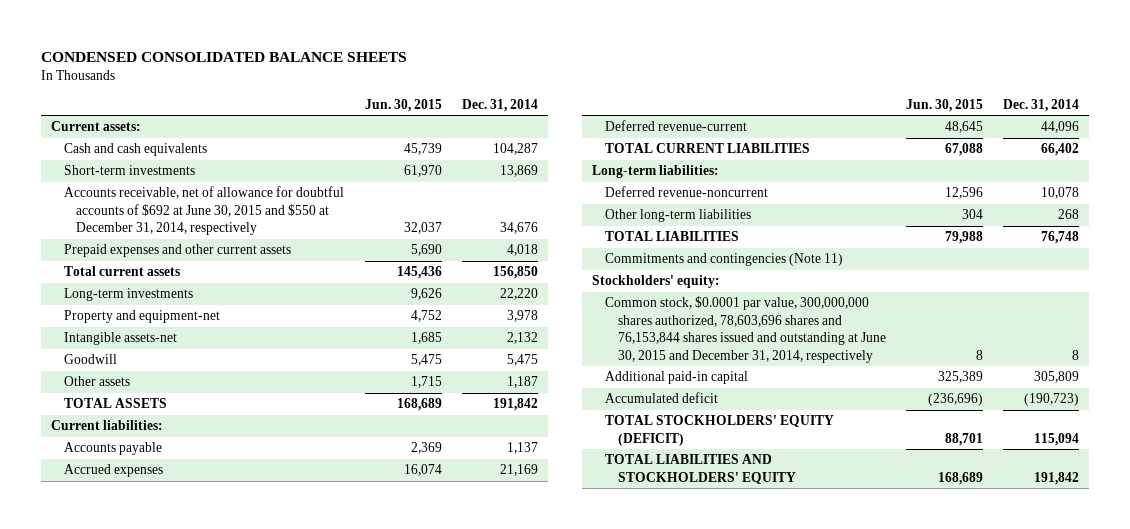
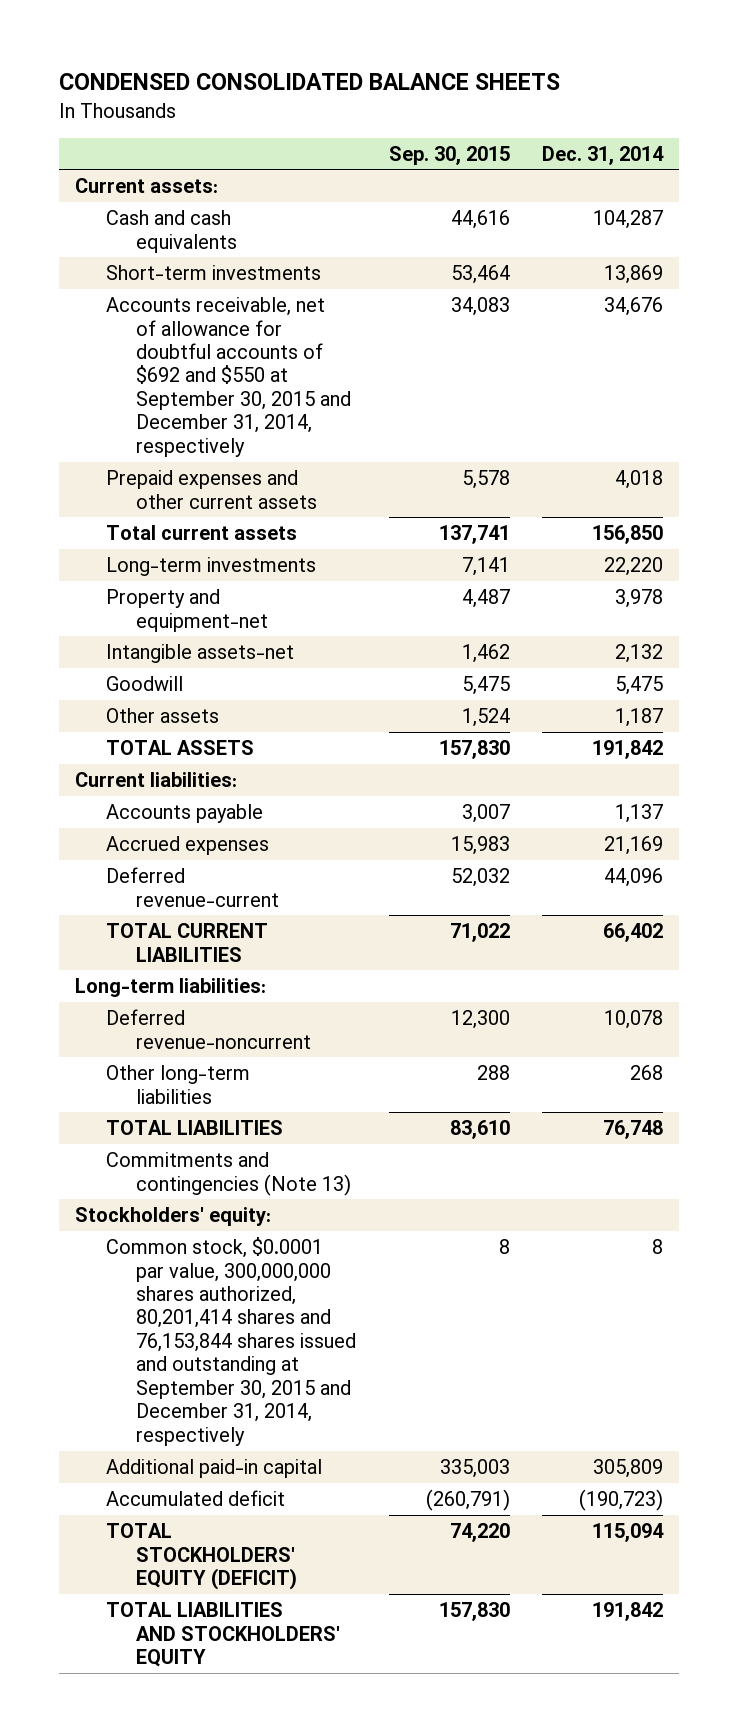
- | Jun. 30, 2015 | Dec. 31, 2014
+ | Sep. 30, 2015 | Dec. 31, 2014
- Accounts receivable, net of allowance for doubtful accounts of $692 at June 30, 2015 and $550 at December 31, 2014, respectively | 32,037 | 34,676
+ Accounts receivable, net of allowance for doubtful accounts of $692 and $550 at September 30, 2015 and December 31, 2014, respectively | 34,083 | 34,676
- Commitments and contingencies (Note 11)
+ Commitments and contingencies (Note 13)
- Common stock, $0.0001 par value, 300,000,000 shares authorized, 78,603,696 shares and 76,153,844 shares issued and outstanding at June 30, 2015 and December 31, 2014, respectively | 8 | 8
+ Common stock, $0.0001 par value, 300,000,000 shares authorized, 80,201,414 shares and 76,153,844 shares issued and outstanding at September 30, 2015 and December 31, 2014, respectively | 8 | 8

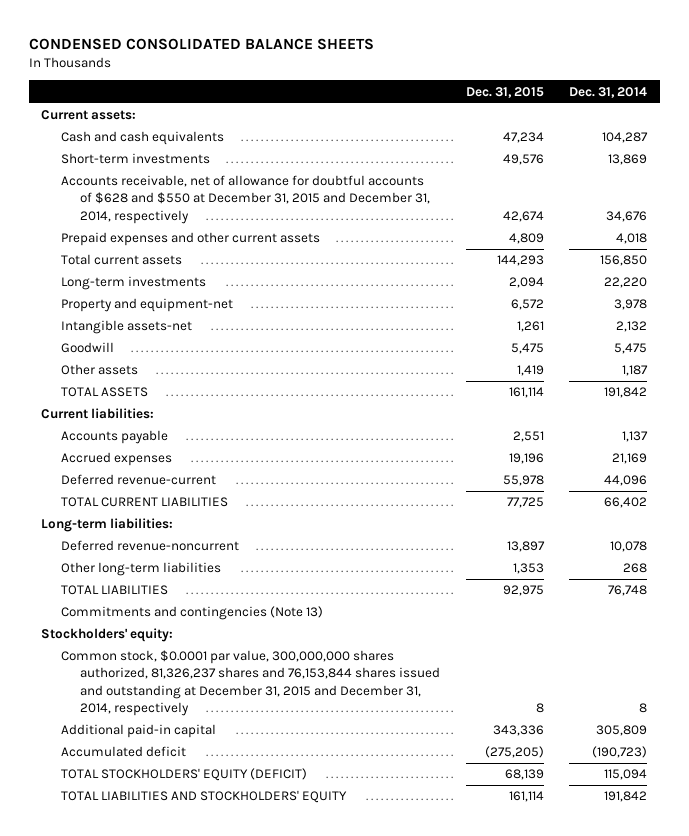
- | Sep. 30, 2015 | Dec. 31, 2014
+ | Dec. 31, 2015 | Dec. 31, 2014
- Accounts receivable, net of allowance for doubtful accounts of $692 and $550 at September 30, 2015 and December 31, 2014, respectively | 34,083 | 34,676
+ Accounts receivable, net of allowance for doubtful accounts of $628 and $550 at December 31, 2015 and December 31, 2014, respectively | 42,674 | 34,676
- Common stock, $0.0001 par value, 300,000,000 shares authorized, 80,201,414 shares and 76,153,844 shares issued and outstanding at September 30, 2015 and December 31, 2014, respectively | 8 | 8
+ Common stock, $0.0001 par value, 300,000,000 shares authorized, 81,326,237 shares and 76,153,844 shares issued and outstanding at December 31, 2015 and December 31, 2014, respectively | 8 | 8

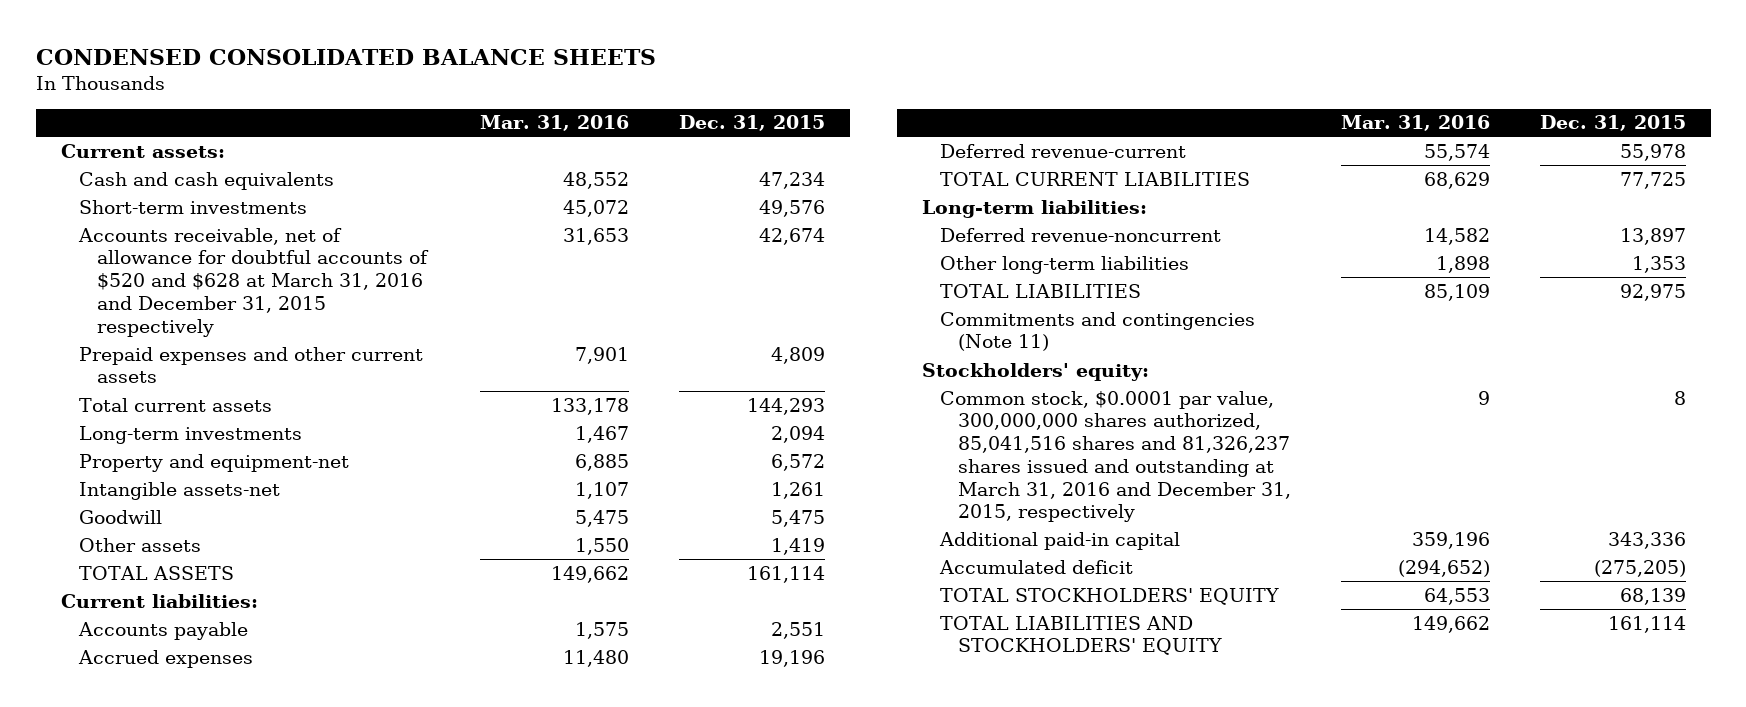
- | Dec. 31, 2015 | Dec. 31, 2014
+ | Mar. 31, 2016 | Dec. 31, 2015
- Accounts receivable, net of allowance for doubtful accounts of $628 and $550 at December 31, 2015 and December 31, 2014, respectively | 42,674 | 34,676
+ Accounts receivable, net of allowance for doubtful accounts of $520 and $628 at March 31, 2016 and December 31, 2015 respectively | 31,653 | 42,674
- Commitments and contingencies (Note 13)
+ Commitments and contingencies (Note 11)
- Common stock, $0.0001 par value, 300,000,000 shares authorized, 81,326,237 shares and 76,153,844 shares issued and outstanding at December 31, 2015 and December 31, 2014, respectively | 8 | 8
+ Common stock, $0.0001 par value, 300,000,000 shares authorized, 85,041,516 shares and 81,326,237 shares issued and outstanding at March 31, 2016 and December 31, 2015, respectively | 9 | 8
- TOTAL STOCKHOLDERS' EQUITY (DEFICIT) | 68,139 | 115,094
+ TOTAL STOCKHOLDERS' EQUITY | 64,553 | 68,139

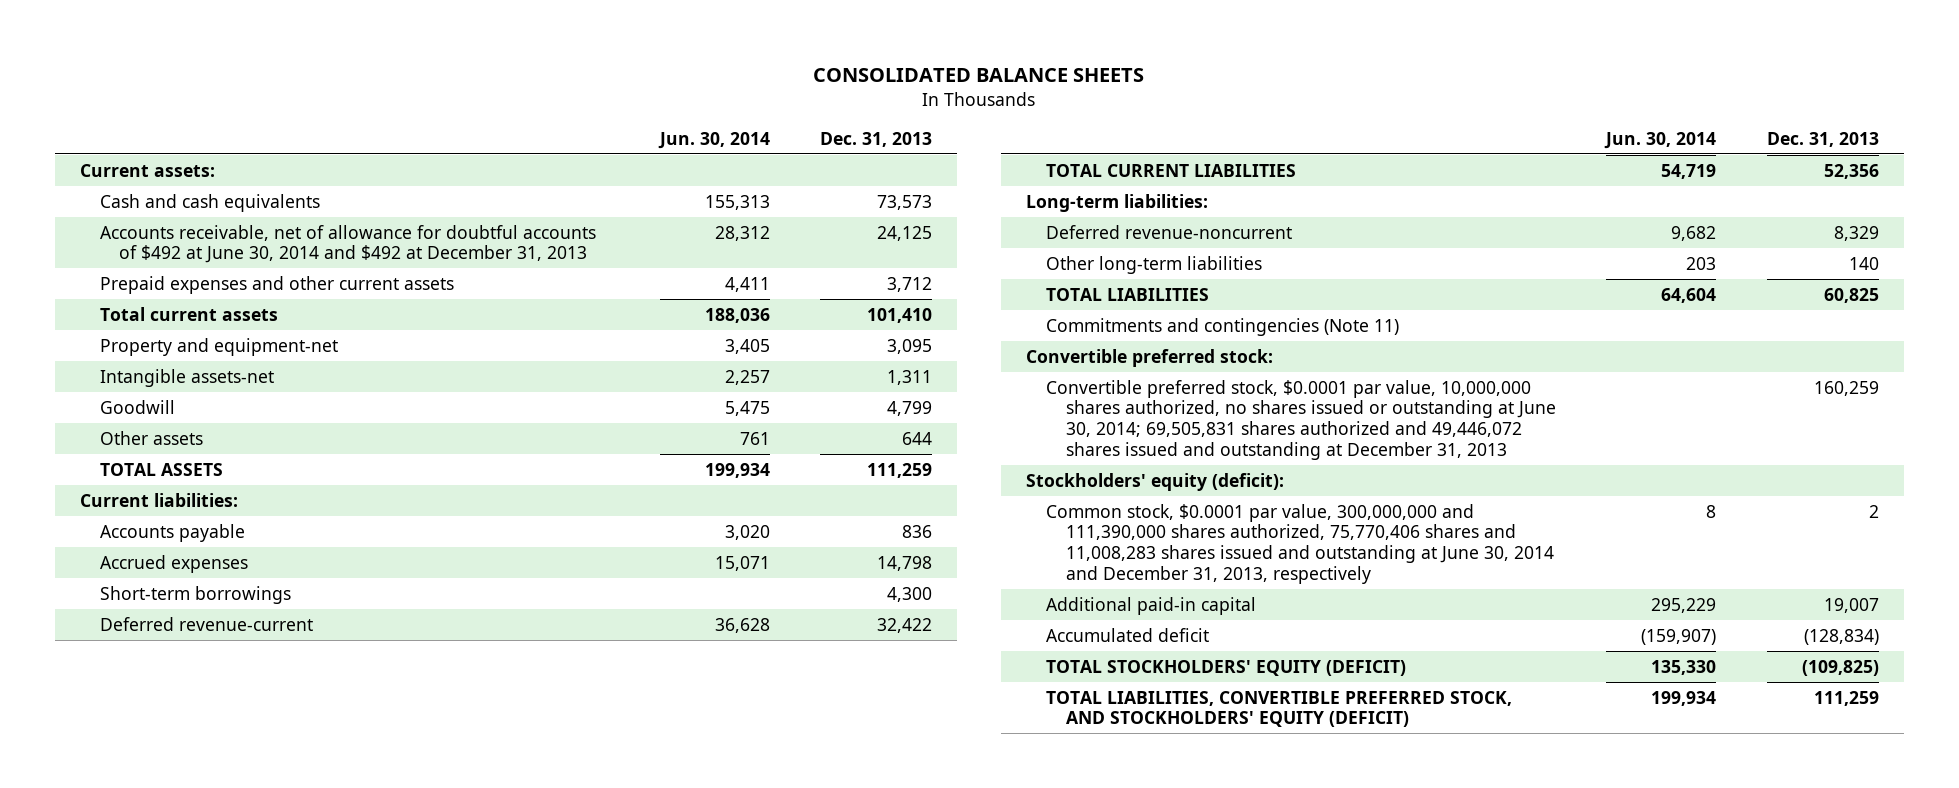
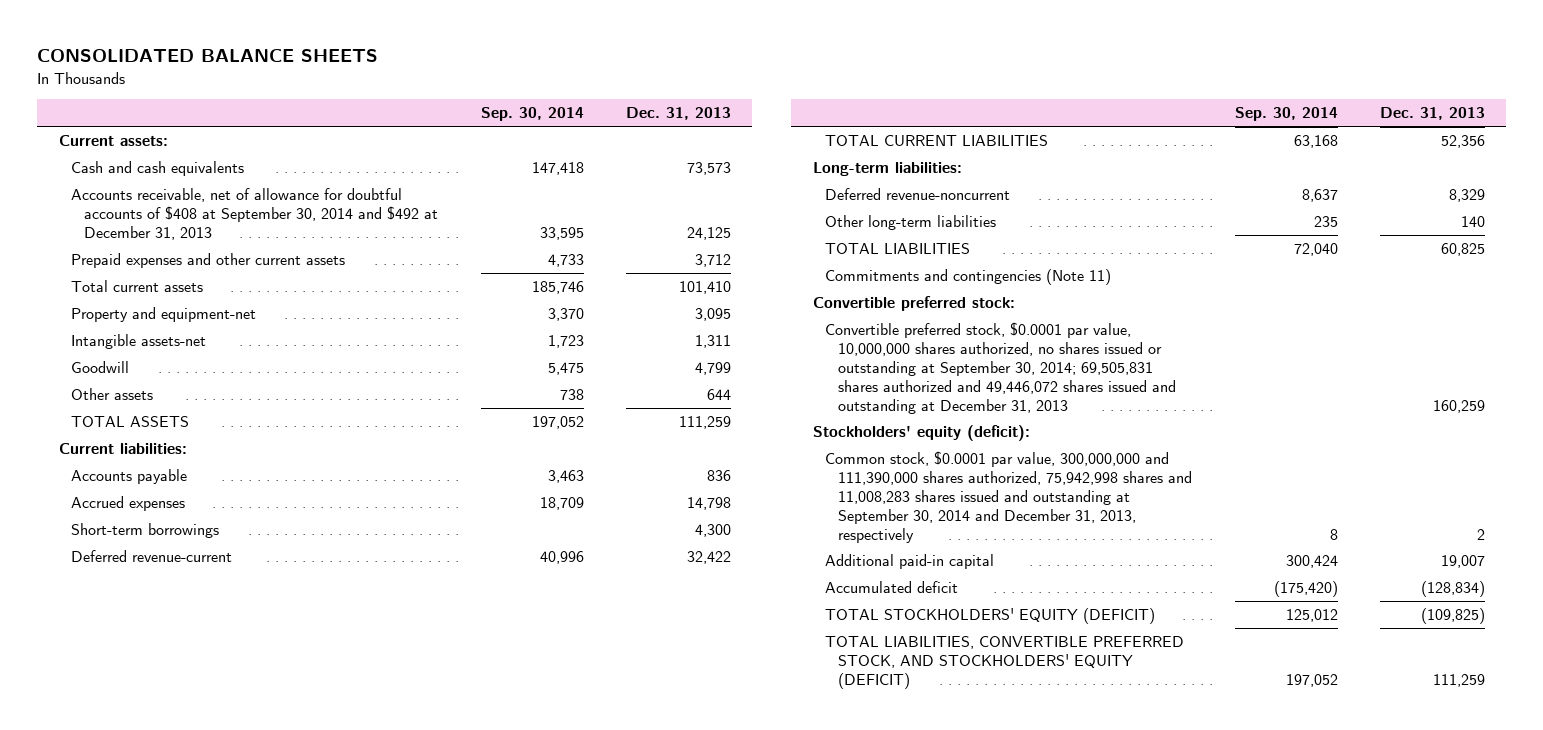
- | Jun. 30, 2014 | Dec. 31, 2013
+ | Sep. 30, 2014 | Dec. 31, 2013
- Accounts receivable, net of allowance for doubtful accounts of $492 at June 30, 2014 and $492 at December 31, 2013 | 28,312 | 24,125
+ Accounts receivable, net of allowance for doubtful accounts of $408 at September 30, 2014 and $492 at December 31, 2013 | 33,595 | 24,125
- Convertible preferred stock, $0.0001 par value, 10,000,000 shares authorized, no shares issued or outstanding at June 30, 2014; 69,505,831 shares authorized and 49,446,072 shares issued and outstanding at December 31, 2013 | | 160,259
+ Convertible preferred stock, $0.0001 par value, 10,000,000 shares authorized, no shares issued or outstanding at September 30, 2014; 69,505,831 shares authorized and 49,446,072 shares issued and outstanding at December 31, 2013 | | 160,259
- Common stock, $0.0001 par value, 300,000,000 and 111,390,000 shares authorized, 75,770,406 shares and 11,008,283 shares issued and outstanding at June 30, 2014 and December 31, 2013, respectively | 8 | 2
+ Common stock, $0.0001 par value, 300,000,000 and 111,390,000 shares authorized, 75,942,998 shares and 11,008,283 shares issued and outstanding at September 30, 2014 and December 31, 2013, respectively | 8 | 2

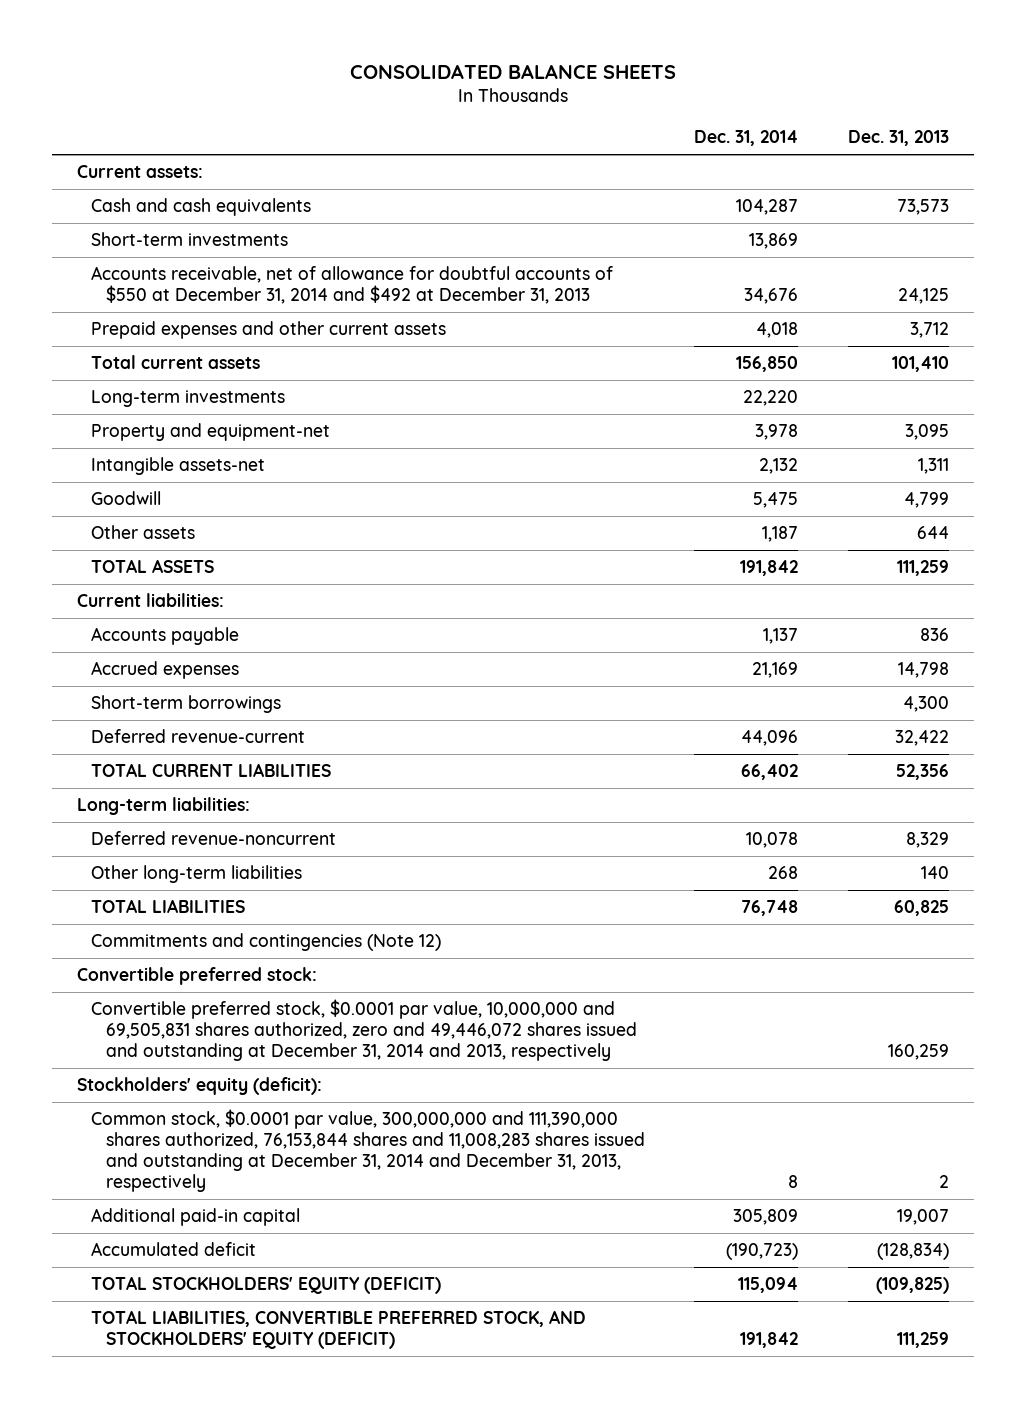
- | Sep. 30, 2014 | Dec. 31, 2013
+ | Dec. 31, 2014 | Dec. 31, 2013
- Accounts receivable, net of allowance for doubtful accounts of $408 at September 30, 2014 and $492 at December 31, 2013 | 33,595 | 24,125
+ Short-term investments | 13,869 |
+ Accounts receivable, net of allowance for doubtful accounts of $550 at December 31, 2014 and $492 at December 31, 2013 | 34,676 | 24,125
+ Long-term investments | 22,220 |
- Commitments and contingencies (Note 11)
+ Commitments and contingencies (Note 12)
- Convertible preferred stock, $0.0001 par value, 10,000,000 shares authorized, no shares issued or outstanding at September 30, 2014; 69,505,831 shares authorized and 49,446,072 shares issued and outstanding at December 31, 2013 | | 160,259
+ Convertible preferred stock, $0.0001 par value, 10,000,000 and 69,505,831 shares authorized, zero and 49,446,072 shares issued and outstanding at December 31, 2014 and 2013, respectively | | 160,259
- Common stock, $0.0001 par value, 300,000,000 and 111,390,000 shares authorized, 75,942,998 shares and 11,008,283 shares issued and outstanding at September 30, 2014 and December 31, 2013, respectively | 8 | 2
+ Common stock, $0.0001 par value, 300,000,000 and 111,390,000 shares authorized, 76,153,844 shares and 11,008,283 shares issued and outstanding at December 31, 2014 and December 31, 2013, respectively | 8 | 2

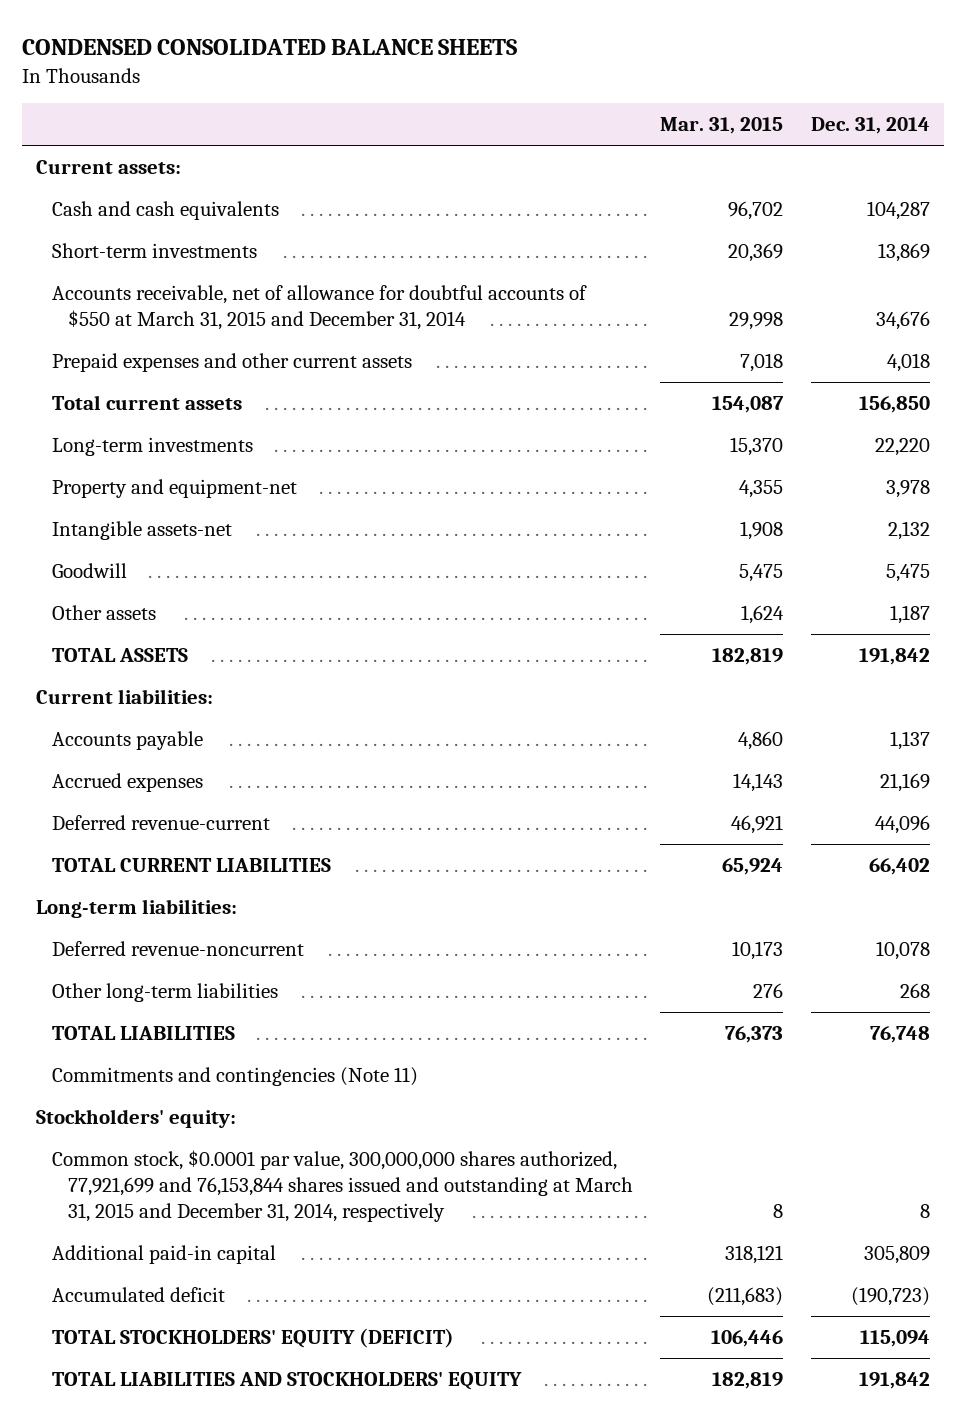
- CONSOLIDATED BALANCE SHEETS
+ CONDENSED CONSOLIDATED BALANCE SHEETS
- | Dec. 31, 2014 | Dec. 31, 2013
+ | Mar. 31, 2015 | Dec. 31, 2014
- Accounts receivable, net of allowance for doubtful accounts of $550 at December 31, 2014 and $492 at December 31, 2013 | 34,676 | 24,125
+ Accounts receivable, net of allowance for doubtful accounts of $550 at March 31, 2015 and December 31, 2014 | 29,998 | 34,676
- Short-term borrowings | | 4,300
- Commitments and contingencies (Note 12)
- Convertible preferred stock:
- Convertible preferred stock, $0.0001 par value, 10,000,000 and 69,505,831 shares authorized, zero and 49,446,072 shares issued and outstanding at December 31, 2014 and 2013, respectively | | 160,259
- Stockholders' equity (deficit):
- Common stock, $0.0001 par value, 300,000,000 and 111,390,000 shares authorized, 76,153,844 shares and 11,008,283 shares issued and outstanding at December 31, 2014 and December 31, 2013, respectively | 8 | 2
+ Commitments and contingencies (Note 11)
+ Stockholders' equity:
+ Common stock, $0.0001 par value, 300,000,000 shares authorized, 77,921,699 and 76,153,844 shares issued and outstanding at March 31, 2015 and December 31, 2014, respectively | 8 | 8
- TOTAL LIABILITIES, CONVERTIBLE PREFERRED STOCK, AND STOCKHOLDERS' EQUITY (DEFICIT) | 191,842 | 111,259
+ TOTAL LIABILITIES AND STOCKHOLDERS' EQUITY | 182,819 | 191,842

